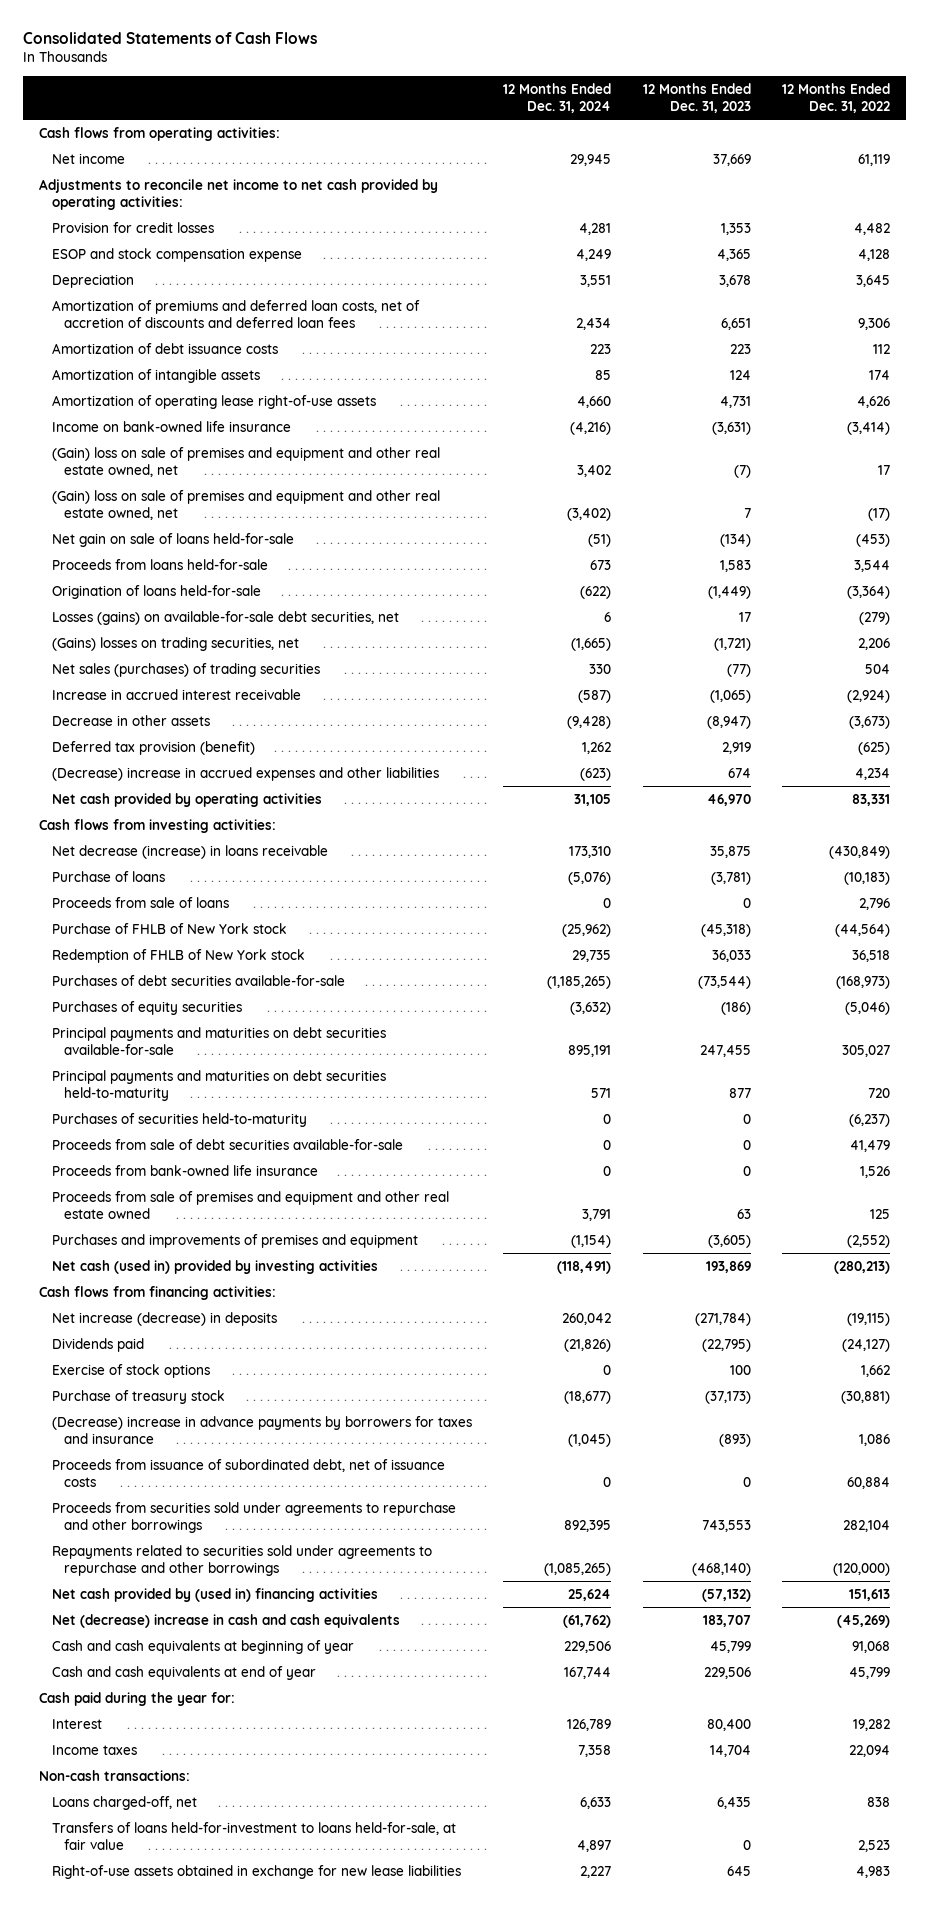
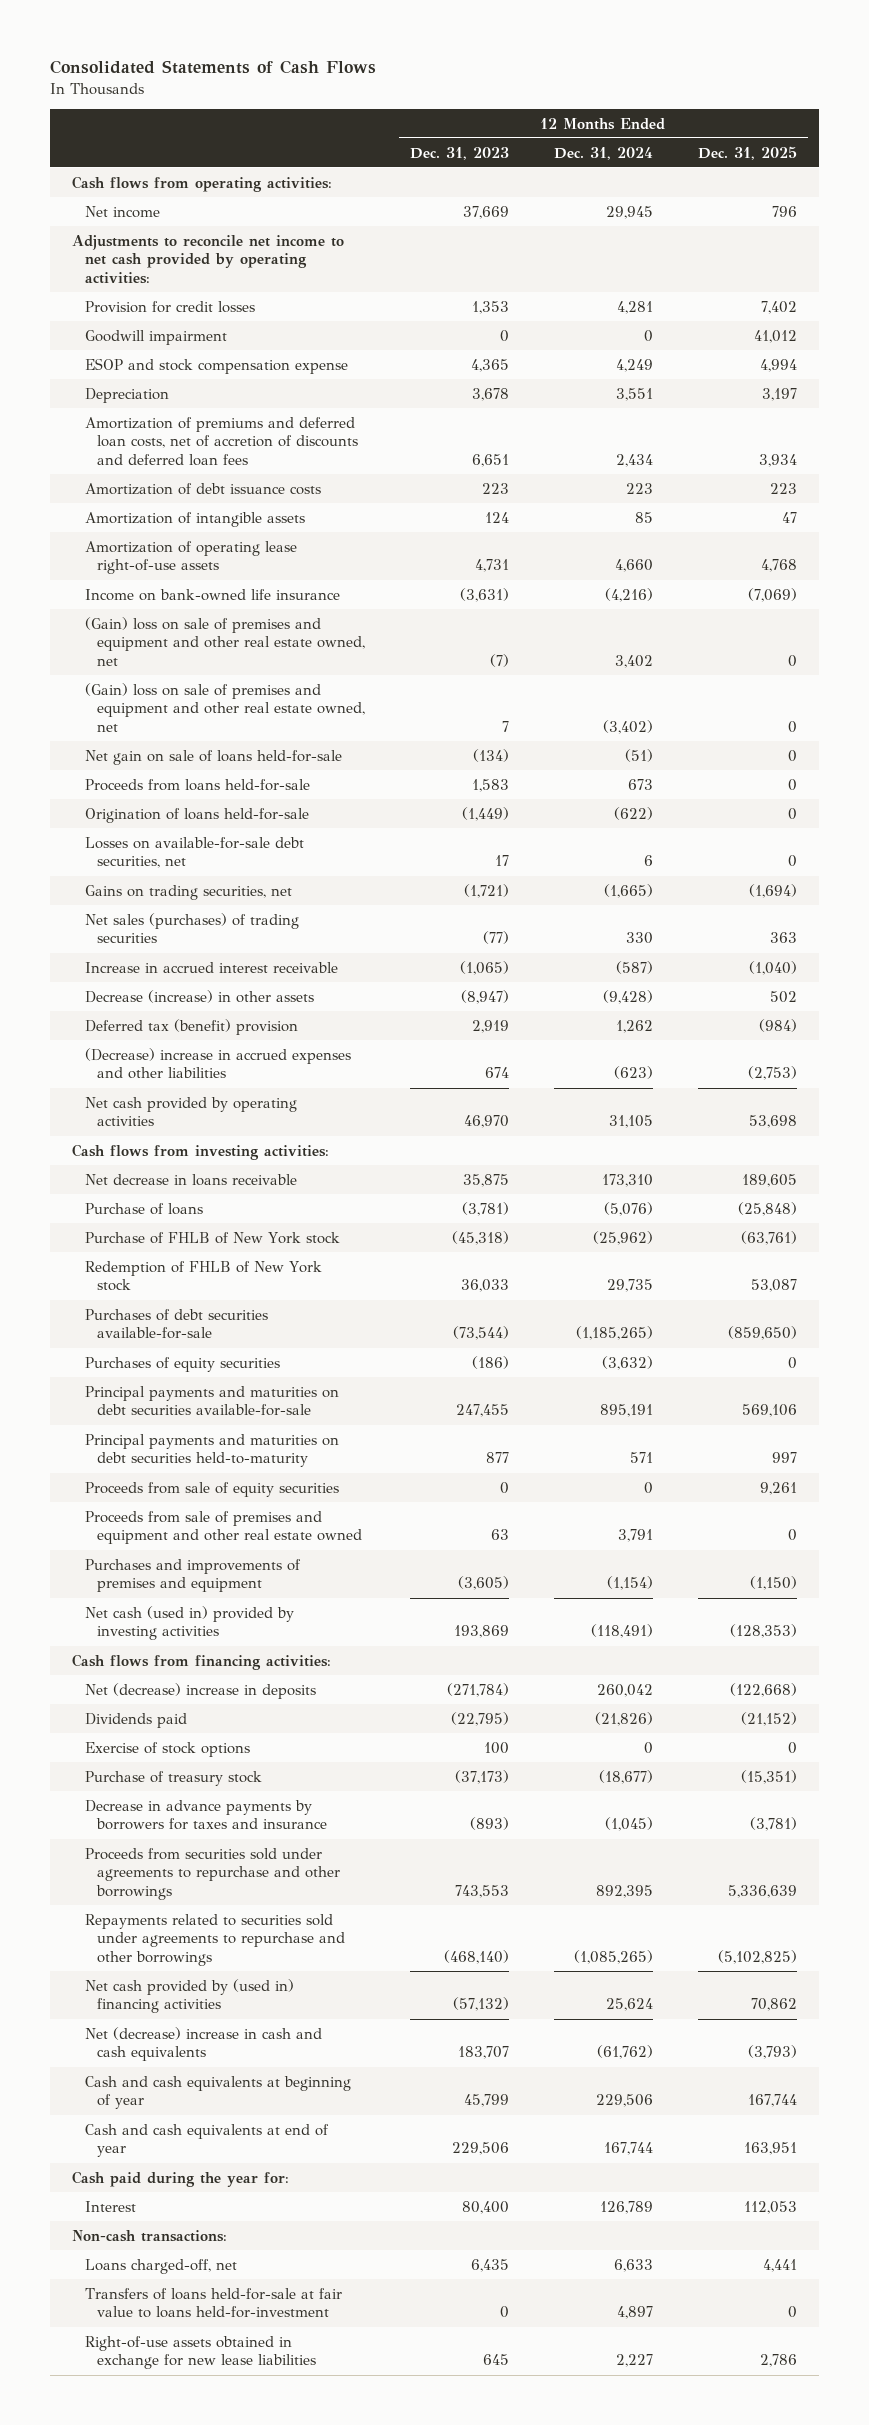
- | 12 Months Ended Dec. 31, 2024 | 12 Months Ended Dec. 31, 2023 | 12 Months Ended Dec. 31, 2022
+ | 12 Months Ended Dec. 31, 2023 | 12 Months Ended Dec. 31, 2024 | 12 Months Ended Dec. 31, 2025
+ Goodwill impairment | 0 | 0 | 41,012
- Losses (gains) on available-for-sale debt securities, net | 6 | 17 | (279)
- (Gains) losses on trading securities, net | (1,665) | (1,721) | 2,206
+ Losses on available-for-sale debt securities, net | 17 | 6 | 0
+ Gains on trading securities, net | (1,721) | (1,665) | (1,694)
- Decrease in other assets | (9,428) | (8,947) | (3,673)
- Deferred tax provision (benefit) | 1,262 | 2,919 | (625)
+ Decrease (increase) in other assets | (8,947) | (9,428) | 502
+ Deferred tax (benefit) provision | 2,919 | 1,262 | (984)
- Net decrease (increase) in loans receivable | 173,310 | 35,875 | (430,849)
+ Net decrease in loans receivable | 35,875 | 173,310 | 189,605
- Proceeds from sale of loans | 0 | 0 | 2,796
- Purchases of securities held-to-maturity | 0 | 0 | (6,237)
- Proceeds from sale of debt securities available-for-sale | 0 | 0 | 41,479
- Proceeds from bank-owned life insurance | 0 | 0 | 1,526
+ Proceeds from sale of equity securities | 0 | 0 | 9,261
- Net increase (decrease) in deposits | 260,042 | (271,784) | (19,115)
+ Net (decrease) increase in deposits | (271,784) | 260,042 | (122,668)
- (Decrease) increase in advance payments by borrowers for taxes and insurance | (1,045) | (893) | 1,086
- Proceeds from issuance of subordinated debt, net of issuance costs | 0 | 0 | 60,884
+ Decrease in advance payments by borrowers for taxes and insurance | (893) | (1,045) | (3,781)
- Income taxes | 7,358 | 14,704 | 22,094
- Transfers of loans held-for-investment to loans held-for-sale, at fair value | 4,897 | 0 | 2,523
+ Transfers of loans held-for-sale at fair value to loans held-for-investment | 0 | 4,897 | 0

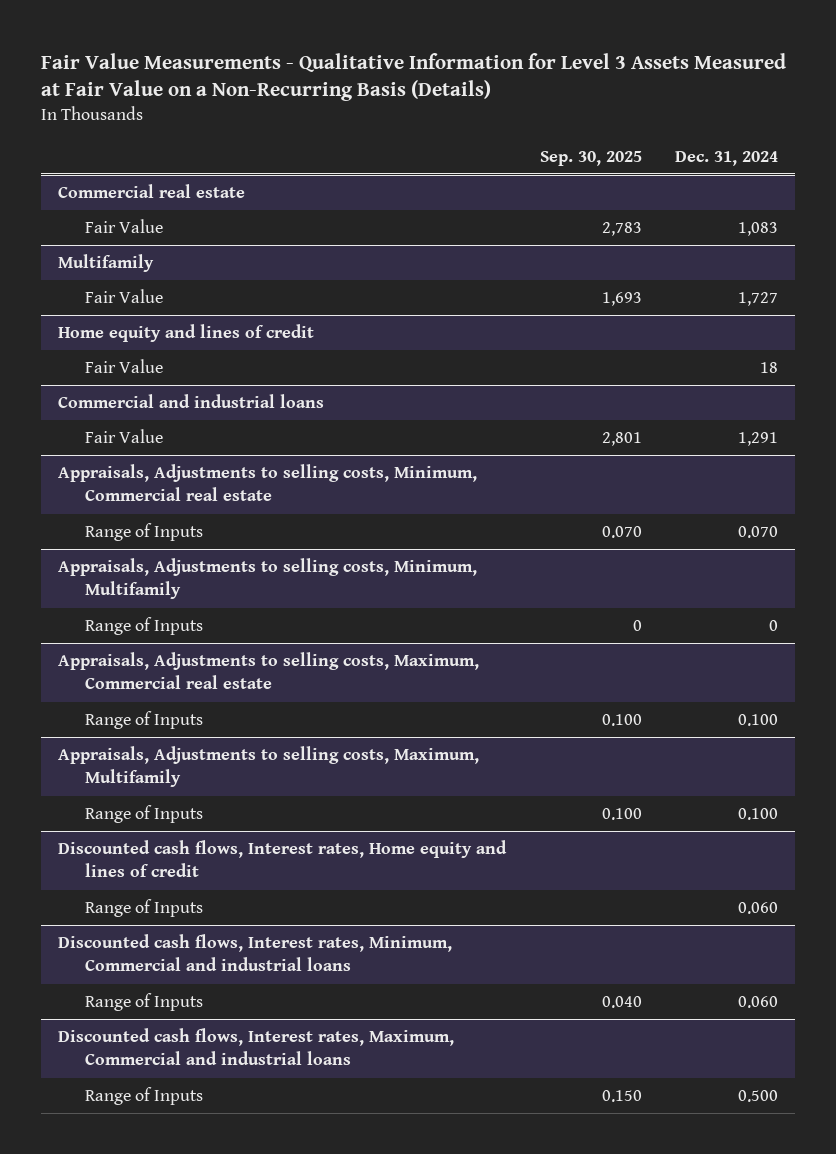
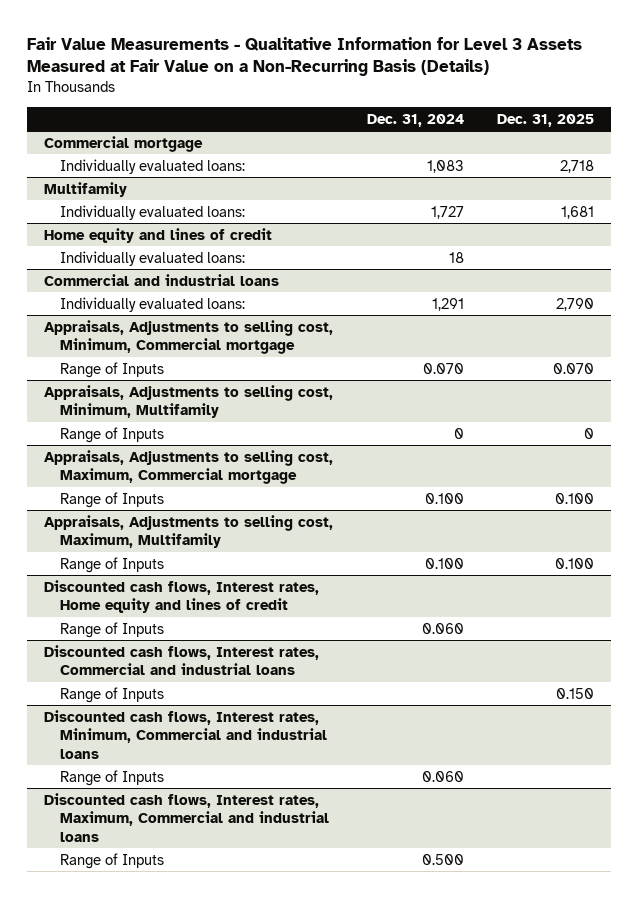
- | Sep. 30, 2025 | Dec. 31, 2024
+ | Dec. 31, 2024 | Dec. 31, 2025
- Commercial real estate
- Fair Value | 2,783 | 1,083
+ Commercial mortgage
+ Individually evaluated loans: | 1,083 | 2,718
@ Multifamily
- Fair Value | 1,693 | 1,727
+ Individually evaluated loans: | 1,727 | 1,681
@ Home equity and lines of credit
- Fair Value | | 18
+ Individually evaluated loans: | 18 |
@ Commercial and industrial loans
- Fair Value | 2,801 | 1,291
- Appraisals, Adjustments to selling costs, Minimum, Commercial real estate
@ Commercial and industrial loans
+ Individually evaluated loans: | 1,291 | 2,790
+ Appraisals, Adjustments to selling cost, Minimum, Commercial mortgage
- Appraisals, Adjustments to selling costs, Minimum, Multifamily
+ Appraisals, Adjustments to selling cost, Minimum, Multifamily
- Appraisals, Adjustments to selling costs, Maximum, Commercial real estate
+ Appraisals, Adjustments to selling cost, Maximum, Commercial mortgage
- Appraisals, Adjustments to selling costs, Maximum, Multifamily
+ Appraisals, Adjustments to selling cost, Maximum, Multifamily
+ Discounted cash flows, Interest rates, Commercial and industrial loans
+ Range of Inputs | | 0.150

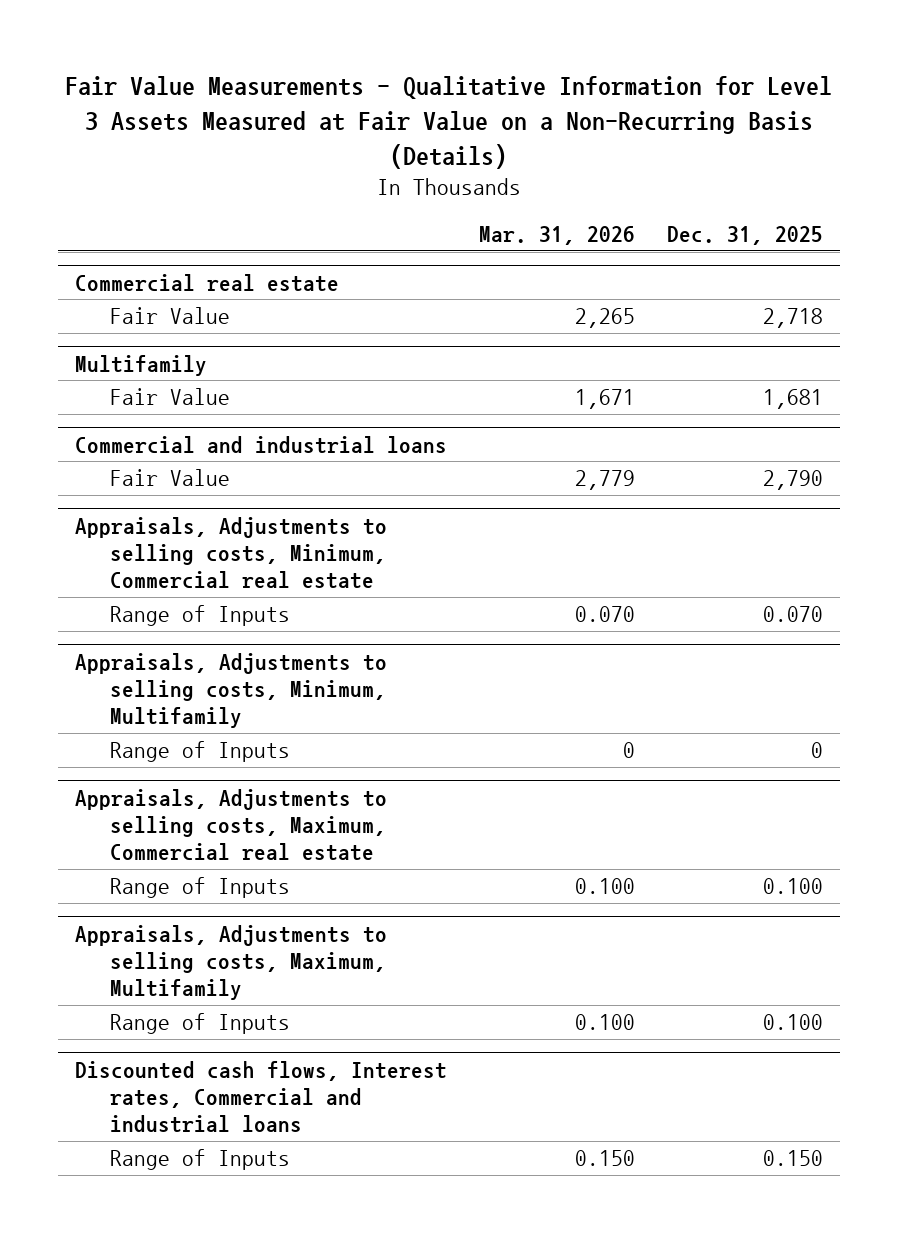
- | Dec. 31, 2024 | Dec. 31, 2025
+ | Mar. 31, 2026 | Dec. 31, 2025
- Commercial mortgage
- Individually evaluated loans: | 1,083 | 2,718
+ Commercial real estate
+ Fair Value | 2,265 | 2,718
@ Multifamily
- Individually evaluated loans: | 1,727 | 1,681
- Home equity and lines of credit
- Individually evaluated loans: | 18 |
@ Multifamily
+ Fair Value | 1,671 | 1,681
@ Commercial and industrial loans
- Individually evaluated loans: | 1,291 | 2,790
- Appraisals, Adjustments to selling cost, Minimum, Commercial mortgage
@ Commercial and industrial loans
+ Fair Value | 2,779 | 2,790
+ Appraisals, Adjustments to selling costs, Minimum, Commercial real estate
- Appraisals, Adjustments to selling cost, Minimum, Multifamily
+ Appraisals, Adjustments to selling costs, Minimum, Multifamily
- Appraisals, Adjustments to selling cost, Maximum, Commercial mortgage
+ Appraisals, Adjustments to selling costs, Maximum, Commercial real estate
- Appraisals, Adjustments to selling cost, Maximum, Multifamily
+ Appraisals, Adjustments to selling costs, Maximum, Multifamily
- Discounted cash flows, Interest rates, Home equity and lines of credit
- Range of Inputs | 0.060 |
- Discounted cash flows, Interest rates, Minimum, Commercial and industrial loans
- Range of Inputs | 0.060 |
- Discounted cash flows, Interest rates, Maximum, Commercial and industrial loans
- Range of Inputs | 0.500 |

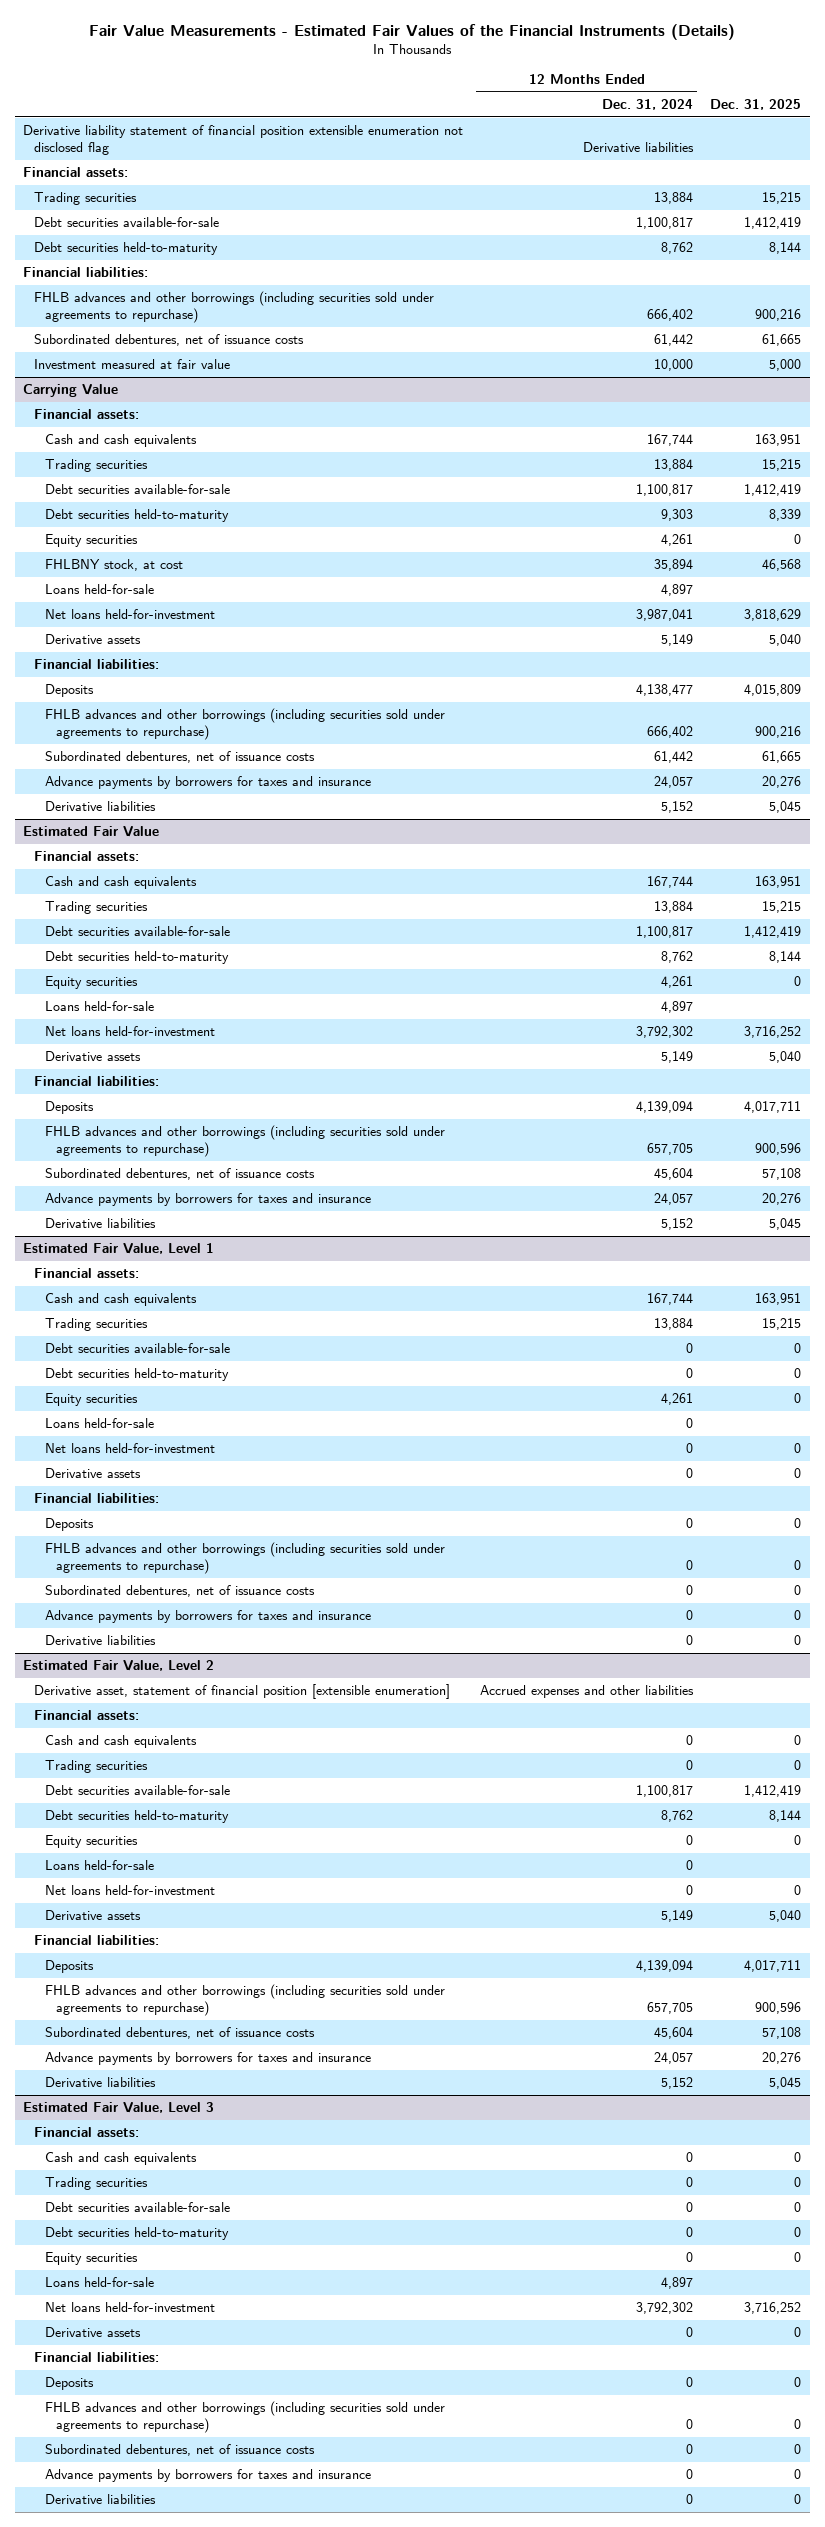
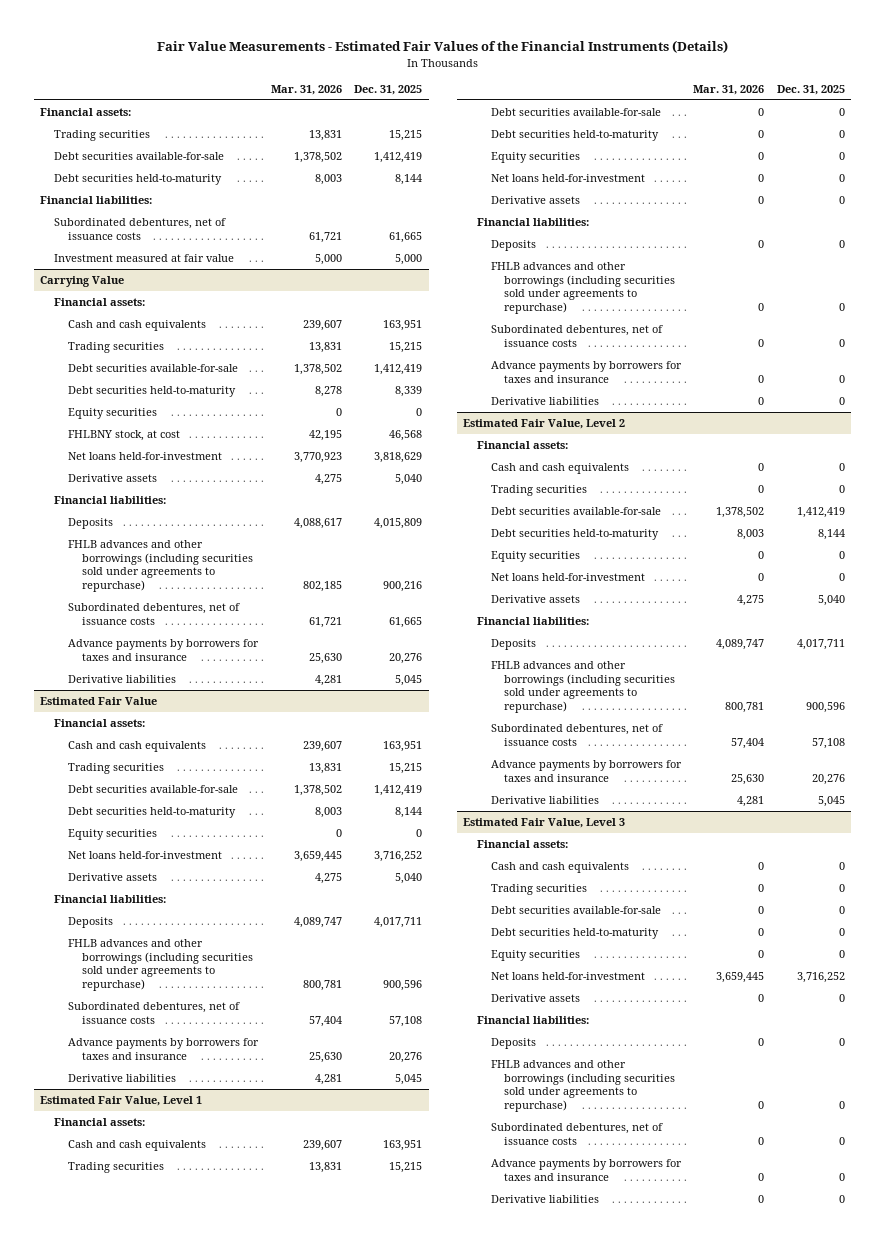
- | 12 Months Ended Dec. 31, 2024 | Dec. 31, 2025
+ | Mar. 31, 2026 | Dec. 31, 2025
- Derivative liability statement of financial position extensible enumeration not disclosed flag | Derivative liabilities |
- FHLB advances and other borrowings (including securities sold under agreements to repurchase) | 666,402 | 900,216
@ Carrying Value
- Loans held-for-sale | 4,897 |
@ Estimated Fair Value
- Loans held-for-sale | 4,897 |
@ Estimated Fair Value, Level 1
- Loans held-for-sale | 0 |
@ Estimated Fair Value, Level 2
- Derivative asset, statement of financial position [extensible enumeration] | Accrued expenses and other liabilities |
- Loans held-for-sale | 0 |
@ Estimated Fair Value, Level 3
- Loans held-for-sale | 4,897 |

